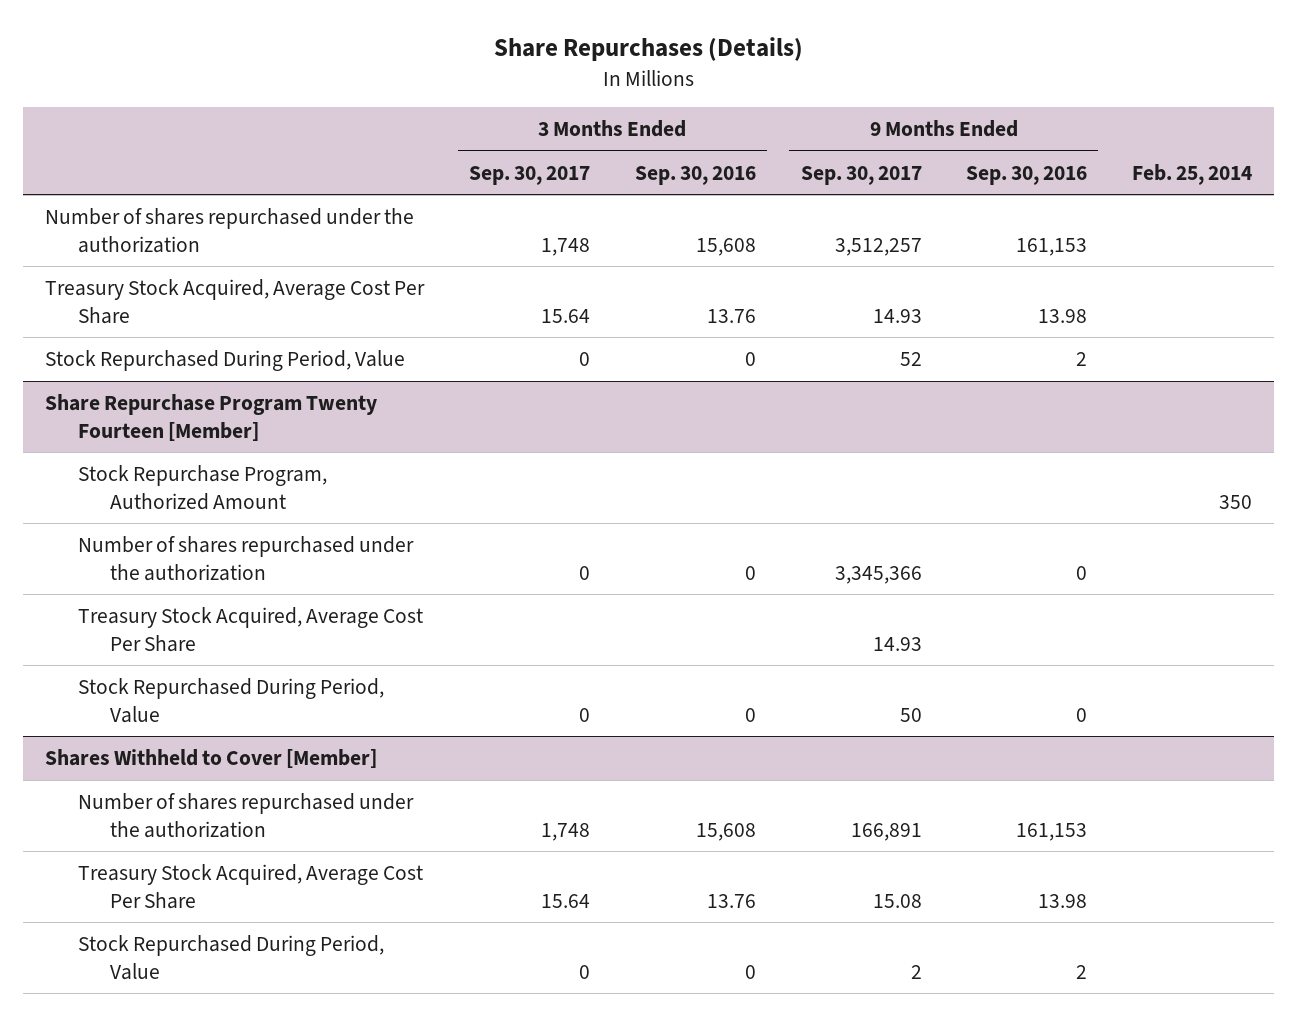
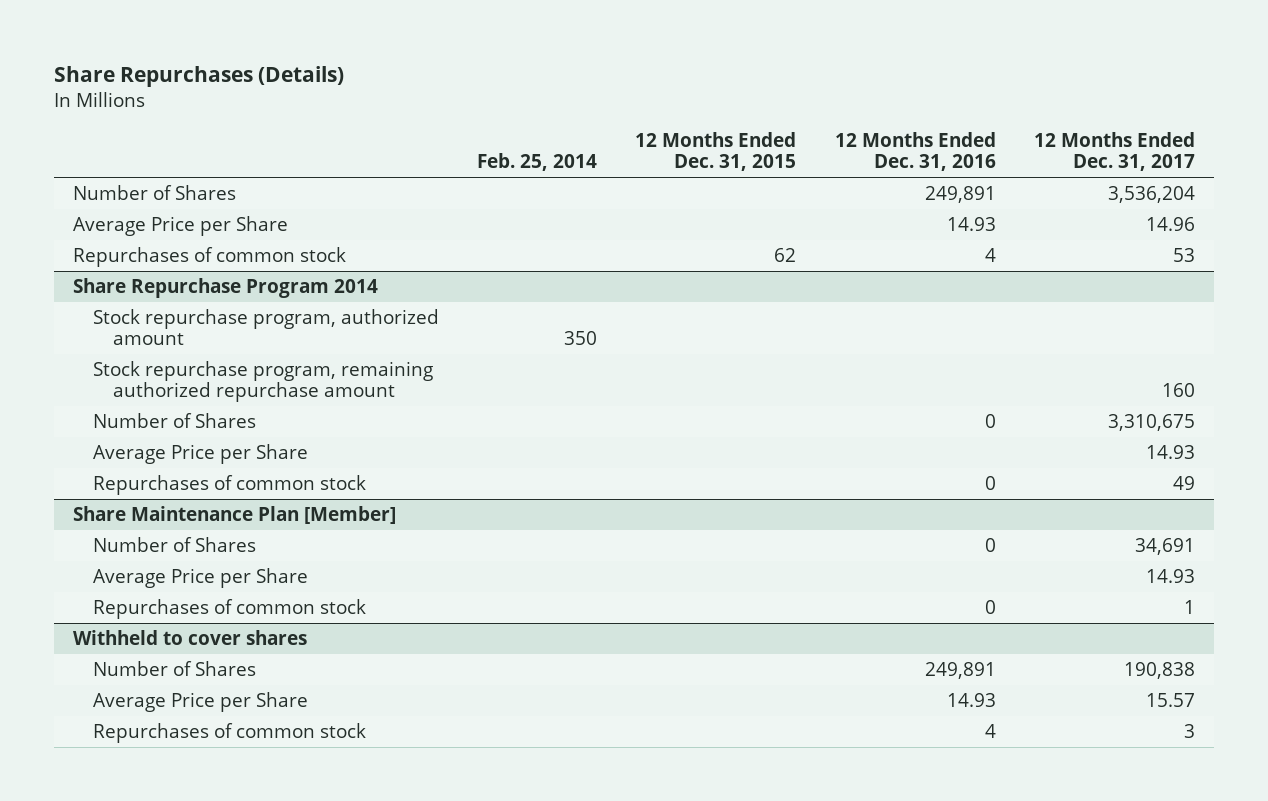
- | 3 Months Ended Sep. 30, 2017 | 3 Months Ended Sep. 30, 2016 | 9 Months Ended Sep. 30, 2017 | 9 Months Ended Sep. 30, 2016 | Feb. 25, 2014
+ | Feb. 25, 2014 | 12 Months Ended Dec. 31, 2015 | 12 Months Ended Dec. 31, 2016 | 12 Months Ended Dec. 31, 2017
- Number of shares repurchased under the authorization | 1,748 | 15,608 | 3,512,257 | 161,153 |
- Treasury Stock Acquired, Average Cost Per Share | 15.64 | 13.76 | 14.93 | 13.98 |
- Stock Repurchased During Period, Value | 0 | 0 | 52 | 2 |
- Share Repurchase Program Twenty Fourteen [Member]
- Stock Repurchase Program, Authorized Amount | | | | | 350
- Number of shares repurchased under the authorization | 0 | 0 | 3,345,366 | 0 |
- Treasury Stock Acquired, Average Cost Per Share | | | 14.93 | |
- Stock Repurchased During Period, Value | 0 | 0 | 50 | 0 |
- Shares Withheld to Cover [Member]
- Number of shares repurchased under the authorization | 1,748 | 15,608 | 166,891 | 161,153 |
- Treasury Stock Acquired, Average Cost Per Share | 15.64 | 13.76 | 15.08 | 13.98 |
- Stock Repurchased During Period, Value | 0 | 0 | 2 | 2 |
+ Number of Shares | | | 249,891 | 3,536,204
+ Average Price per Share | | | 14.93 | 14.96
+ Repurchases of common stock | | 62 | 4 | 53
+ Share Repurchase Program 2014
+ Stock repurchase program, authorized amount | 350 | | |
+ Stock repurchase program, remaining authorized repurchase amount | | | | 160
+ Number of Shares | | | 0 | 3,310,675
+ Average Price per Share | | | | 14.93
+ Repurchases of common stock | | | 0 | 49
+ Share Maintenance Plan [Member]
+ Number of Shares | | | 0 | 34,691
+ Average Price per Share | | | | 14.93
+ Repurchases of common stock | | | 0 | 1
+ Withheld to cover shares
+ Number of Shares | | | 249,891 | 190,838
+ Average Price per Share | | | 14.93 | 15.57
+ Repurchases of common stock | | | 4 | 3

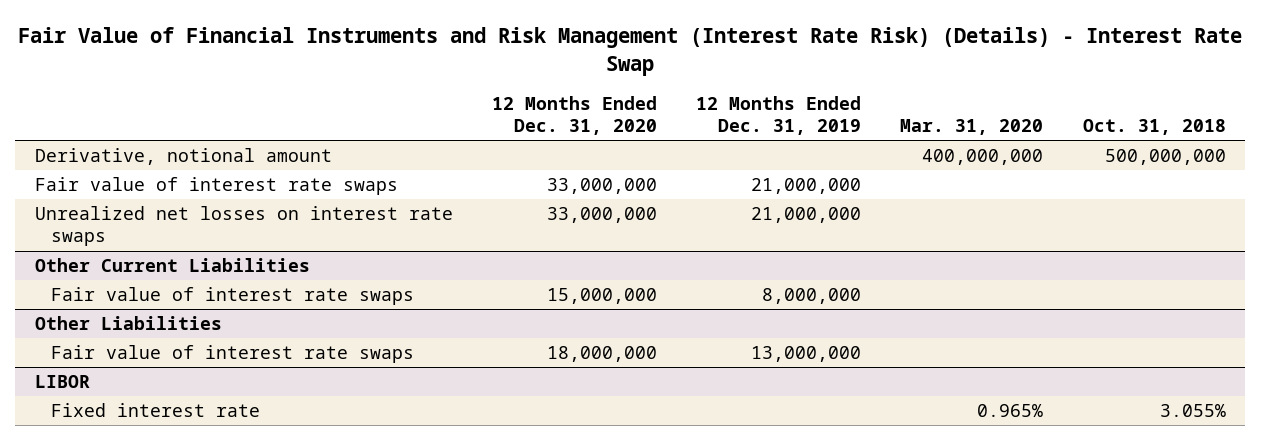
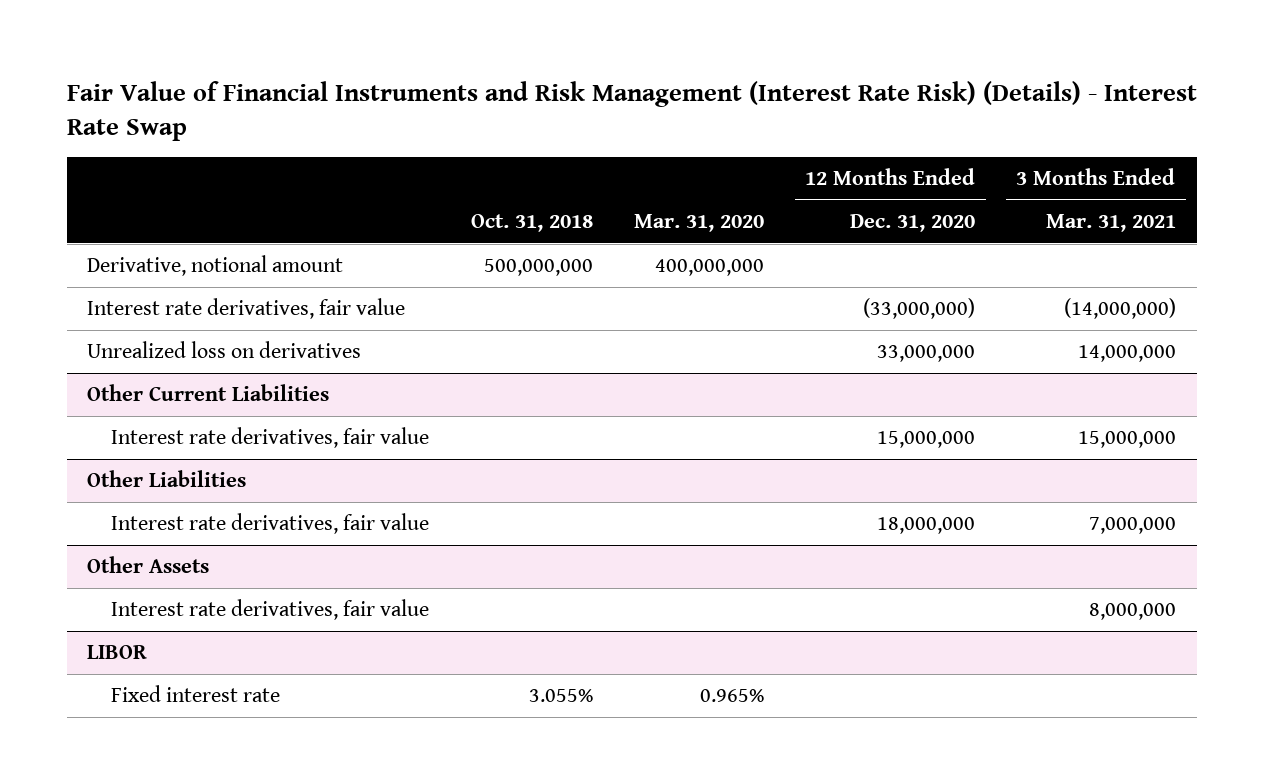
- | 12 Months Ended Dec. 31, 2020 | 12 Months Ended Dec. 31, 2019 | Mar. 31, 2020 | Oct. 31, 2018
+ | Oct. 31, 2018 | Mar. 31, 2020 | 12 Months Ended Dec. 31, 2020 | 3 Months Ended Mar. 31, 2021
- Fair value of interest rate swaps | 33,000,000 | 21,000,000 | |
- Unrealized net losses on interest rate swaps | 33,000,000 | 21,000,000 | |
+ Interest rate derivatives, fair value | | | (33,000,000) | (14,000,000)
+ Unrealized loss on derivatives | | | 33,000,000 | 14,000,000
@ Other Current Liabilities
- Fair value of interest rate swaps | 15,000,000 | 8,000,000 | |
+ Interest rate derivatives, fair value | | | 15,000,000 | 15,000,000
@ Other Liabilities
- Fair value of interest rate swaps | 18,000,000 | 13,000,000 | |
+ Interest rate derivatives, fair value | | | 18,000,000 | 7,000,000
+ Other Assets
+ Interest rate derivatives, fair value | | | | 8,000,000

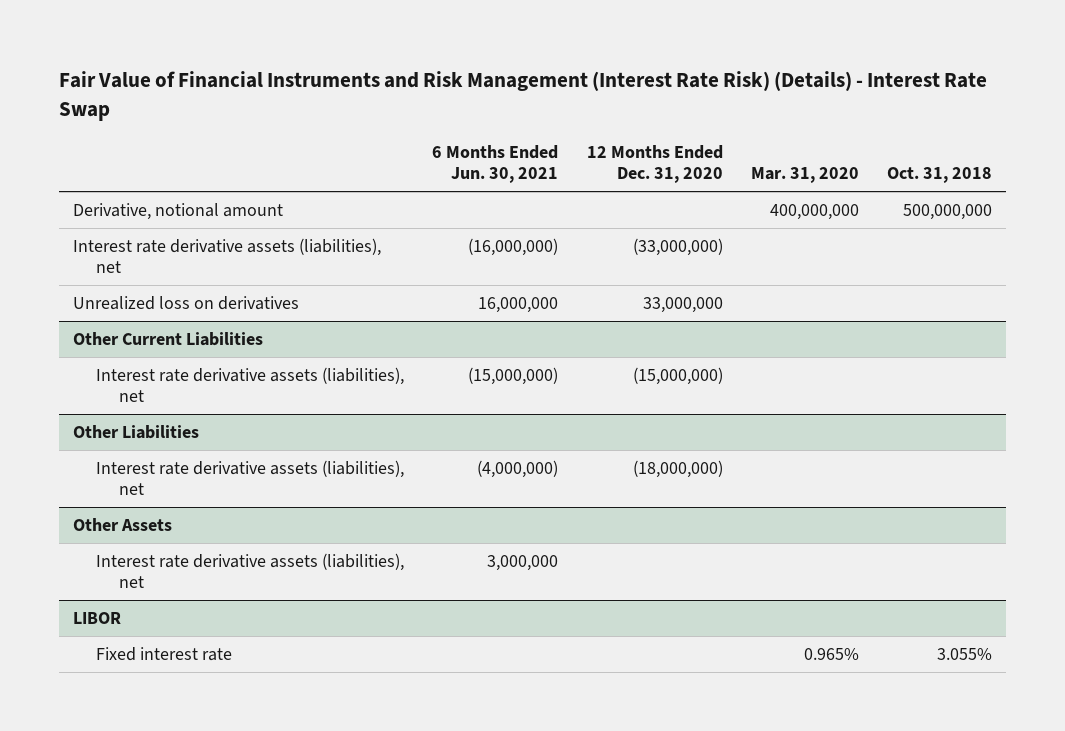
- | Oct. 31, 2018 | Mar. 31, 2020 | 12 Months Ended Dec. 31, 2020 | 3 Months Ended Mar. 31, 2021
+ | 6 Months Ended Jun. 30, 2021 | 12 Months Ended Dec. 31, 2020 | Mar. 31, 2020 | Oct. 31, 2018
- Interest rate derivatives, fair value | | | (33,000,000) | (14,000,000)
+ Interest rate derivative assets (liabilities), net | (16,000,000) | (33,000,000) | |
@ Other Current Liabilities
- Interest rate derivatives, fair value | | | 15,000,000 | 15,000,000
+ Interest rate derivative assets (liabilities), net | (15,000,000) | (15,000,000) | |
@ Other Liabilities
- Interest rate derivatives, fair value | | | 18,000,000 | 7,000,000
+ Interest rate derivative assets (liabilities), net | (4,000,000) | (18,000,000) | |
@ Other Assets
- Interest rate derivatives, fair value | | | | 8,000,000
+ Interest rate derivative assets (liabilities), net | 3,000,000 | | |

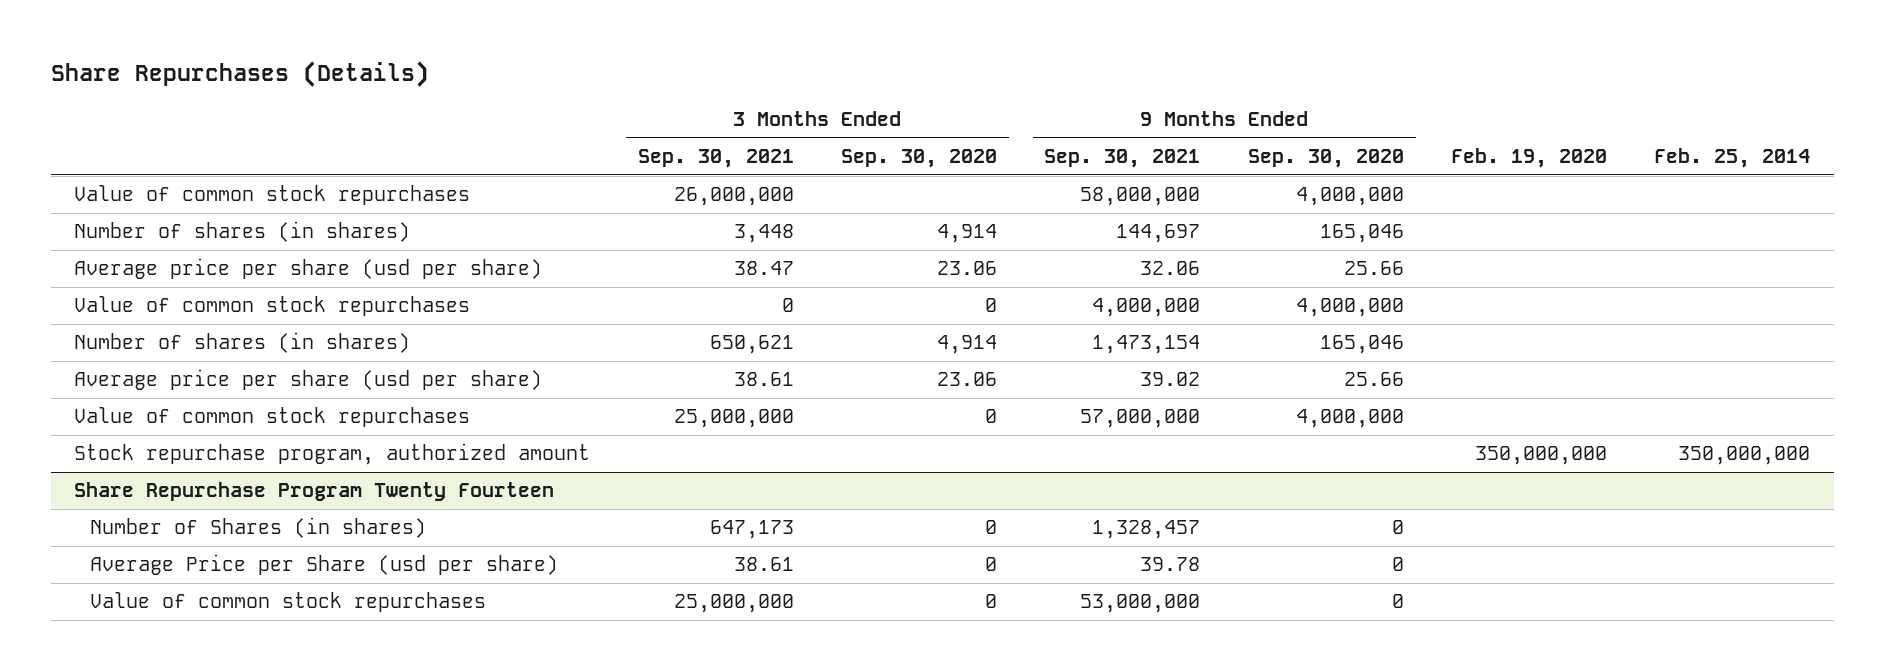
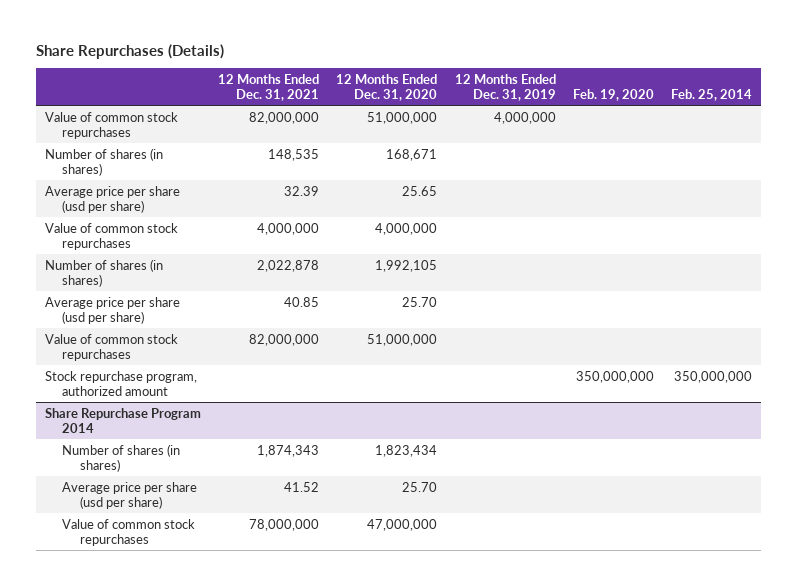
- | 3 Months Ended Sep. 30, 2021 | 3 Months Ended Sep. 30, 2020 | 9 Months Ended Sep. 30, 2021 | 9 Months Ended Sep. 30, 2020 | Feb. 19, 2020 | Feb. 25, 2014
+ | 12 Months Ended Dec. 31, 2021 | 12 Months Ended Dec. 31, 2020 | 12 Months Ended Dec. 31, 2019 | Feb. 19, 2020 | Feb. 25, 2014
- Share Repurchase Program Twenty Fourteen
- Number of Shares (in shares) | 647,173 | 0 | 1,328,457 | 0 | |
- Average Price per Share (usd per share) | 38.61 | 0 | 39.78 | 0 | |
+ Share Repurchase Program 2014
+ Number of shares (in shares) | 1,874,343 | 1,823,434 | | |
+ Average price per share (usd per share) | 41.52 | 25.70 | | |

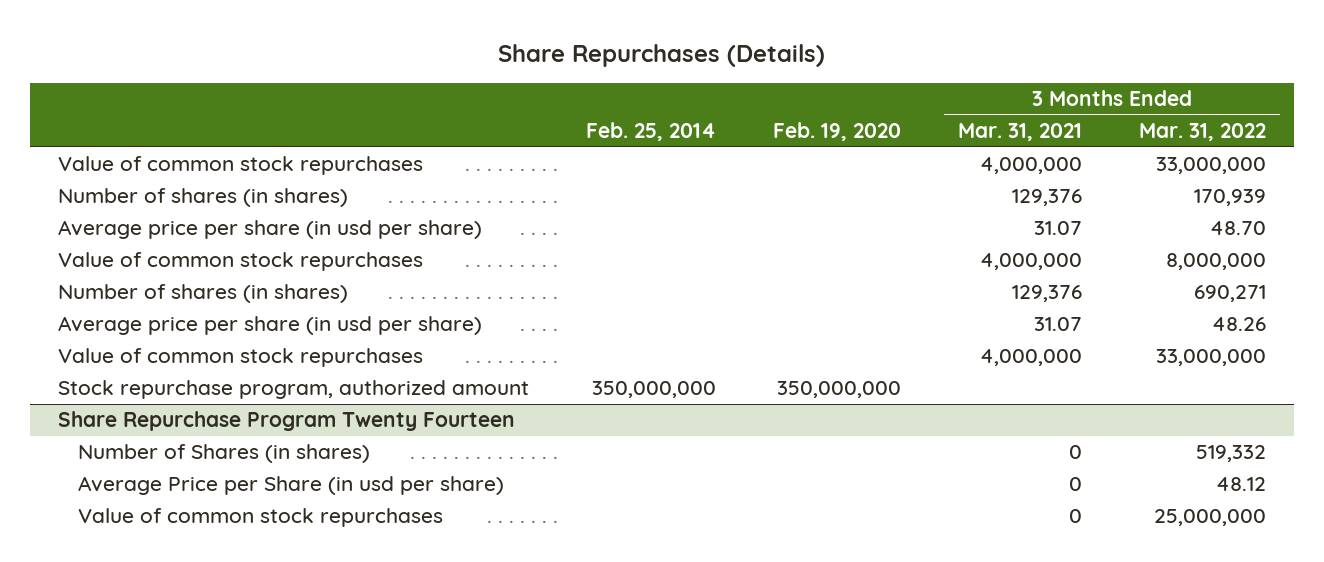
- | 12 Months Ended Dec. 31, 2021 | 12 Months Ended Dec. 31, 2020 | 12 Months Ended Dec. 31, 2019 | Feb. 19, 2020 | Feb. 25, 2014
+ | Feb. 25, 2014 | Feb. 19, 2020 | 3 Months Ended Mar. 31, 2021 | 3 Months Ended Mar. 31, 2022
- Average price per share (usd per share) | 32.39 | 25.65 | | |
+ Average price per share (in usd per share) | | | 31.07 | 48.70
- Average price per share (usd per share) | 40.85 | 25.70 | | |
+ Average price per share (in usd per share) | | | 31.07 | 48.26
- Share Repurchase Program 2014
- Number of shares (in shares) | 1,874,343 | 1,823,434 | | |
- Average price per share (usd per share) | 41.52 | 25.70 | | |
+ Share Repurchase Program Twenty Fourteen
+ Number of Shares (in shares) | | | 0 | 519,332
+ Average Price per Share (in usd per share) | | | 0 | 48.12

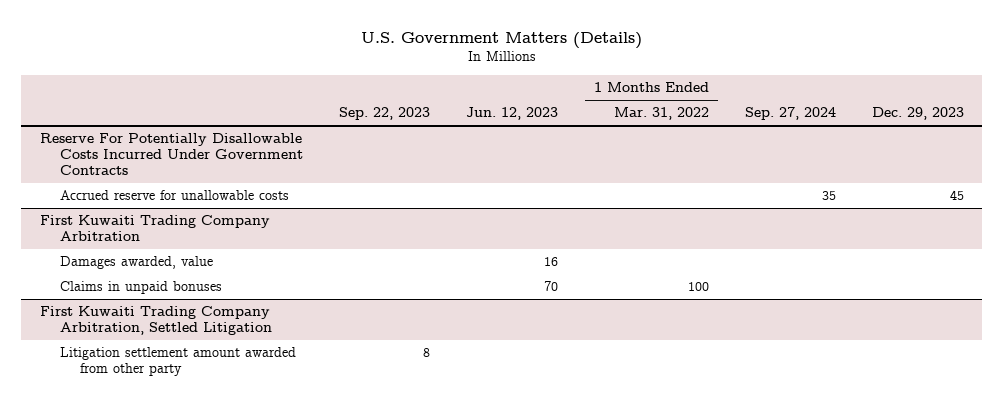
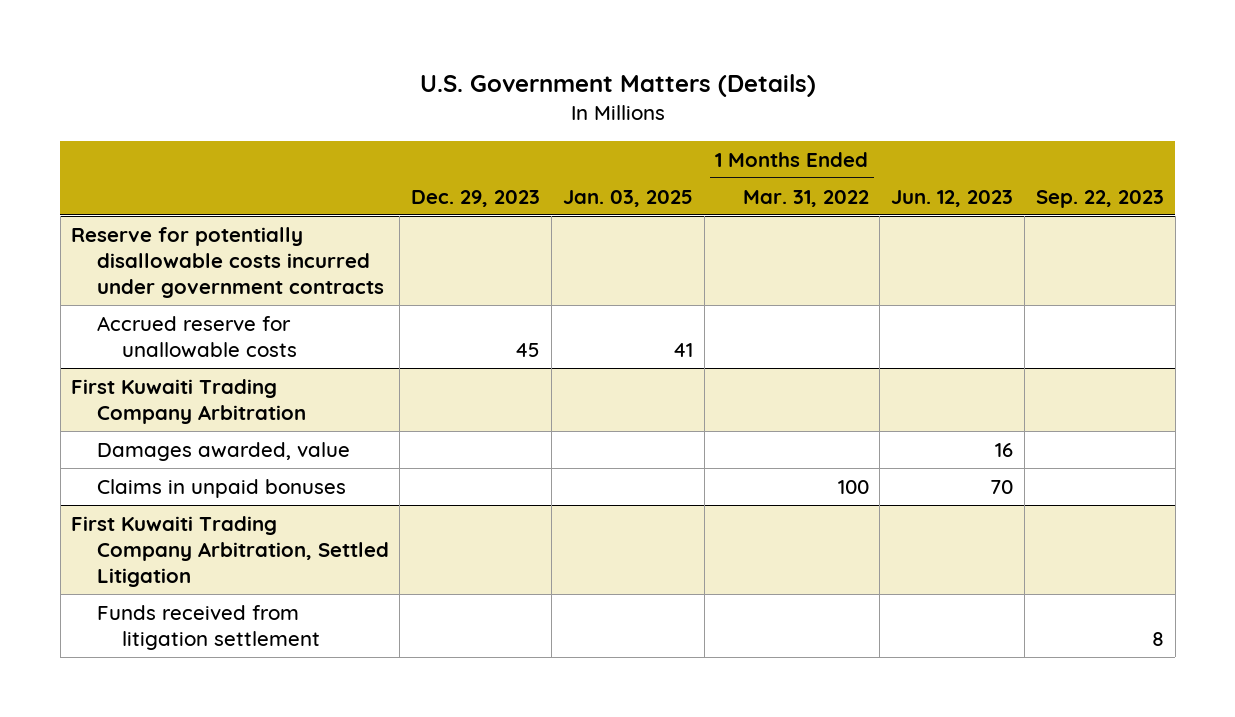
- | Sep. 22, 2023 | Jun. 12, 2023 | 1 Months Ended Mar. 31, 2022 | Sep. 27, 2024 | Dec. 29, 2023
+ | Dec. 29, 2023 | Jan. 03, 2025 | 1 Months Ended Mar. 31, 2022 | Jun. 12, 2023 | Sep. 22, 2023
- Reserve For Potentially Disallowable Costs Incurred Under Government Contracts
+ Reserve for potentially disallowable costs incurred under government contracts
@ First Kuwaiti Trading Company Arbitration, Settled Litigation
- Litigation settlement amount awarded from other party | 8 | | | |
+ Funds received from litigation settlement | | | | | 8

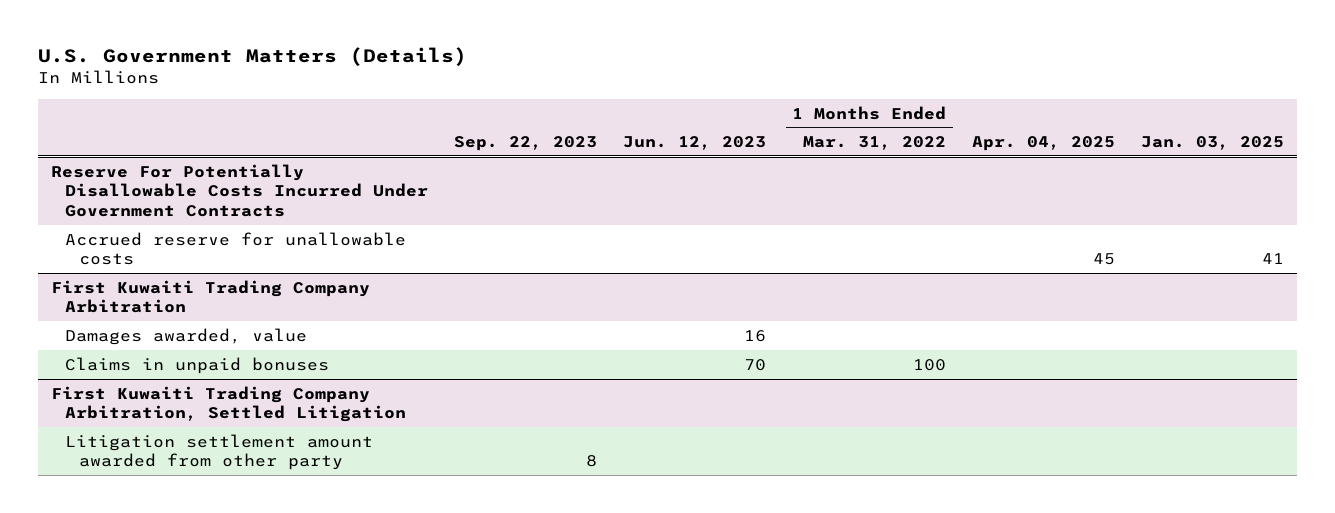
- | Dec. 29, 2023 | Jan. 03, 2025 | 1 Months Ended Mar. 31, 2022 | Jun. 12, 2023 | Sep. 22, 2023
+ | Sep. 22, 2023 | Jun. 12, 2023 | 1 Months Ended Mar. 31, 2022 | Apr. 04, 2025 | Jan. 03, 2025
- Reserve for potentially disallowable costs incurred under government contracts
+ Reserve For Potentially Disallowable Costs Incurred Under Government Contracts
@ First Kuwaiti Trading Company Arbitration, Settled Litigation
- Funds received from litigation settlement | | | | | 8
+ Litigation settlement amount awarded from other party | 8 | | | |

